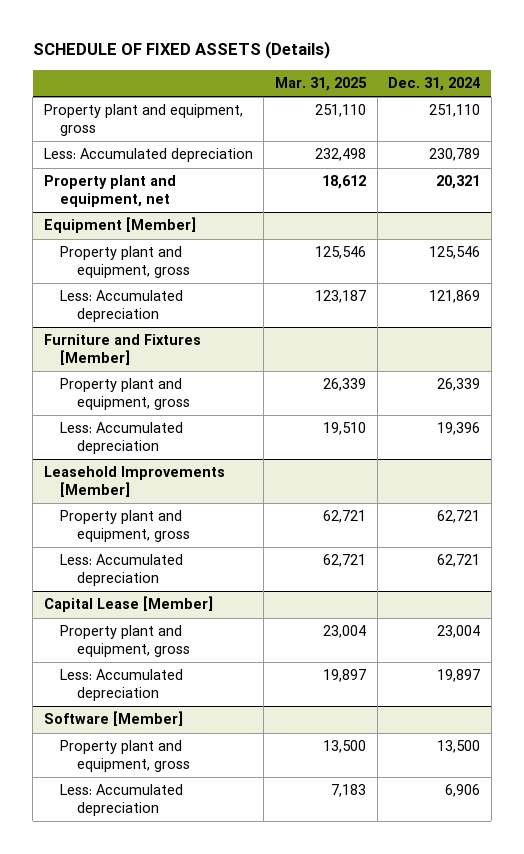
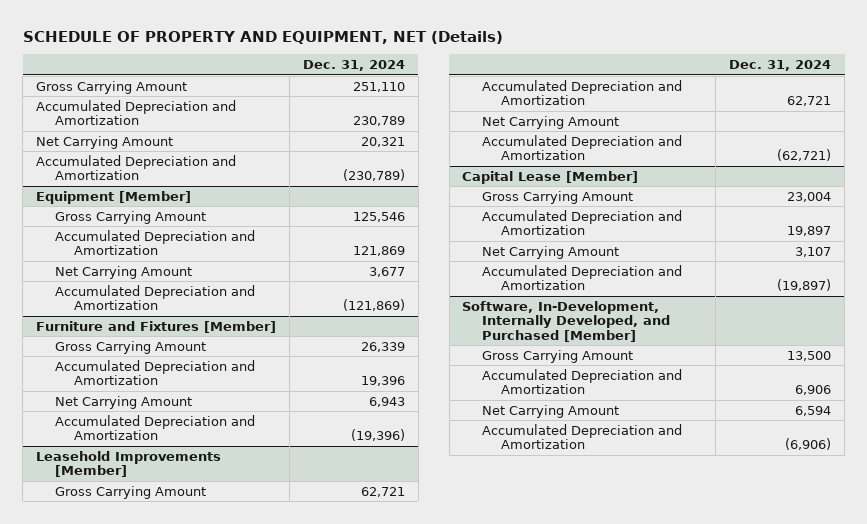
- SCHEDULE OF FIXED ASSETS (Details)
+ SCHEDULE OF PROPERTY AND EQUIPMENT, NET (Details)
- | Mar. 31, 2025 | Dec. 31, 2024
+ | Dec. 31, 2024
- Property plant and equipment, gross | 251,110 | 251,110
- Less: Accumulated depreciation | 232,498 | 230,789
- Property plant and equipment, net | 18,612 | 20,321
+ Gross Carrying Amount | 251,110
+ Accumulated Depreciation and Amortization | 230,789
+ Net Carrying Amount | 20,321
+ Accumulated Depreciation and Amortization | (230,789)
@ Equipment [Member]
- Property plant and equipment, gross | 125,546 | 125,546
- Less: Accumulated depreciation | 123,187 | 121,869
+ Gross Carrying Amount | 125,546
+ Accumulated Depreciation and Amortization | 121,869
+ Net Carrying Amount | 3,677
+ Accumulated Depreciation and Amortization | (121,869)
@ Furniture and Fixtures [Member]
- Property plant and equipment, gross | 26,339 | 26,339
- Less: Accumulated depreciation | 19,510 | 19,396
+ Gross Carrying Amount | 26,339
+ Accumulated Depreciation and Amortization | 19,396
+ Net Carrying Amount | 6,943
+ Accumulated Depreciation and Amortization | (19,396)
@ Leasehold Improvements [Member]
- Property plant and equipment, gross | 62,721 | 62,721
- Less: Accumulated depreciation | 62,721 | 62,721
+ Gross Carrying Amount | 62,721
+ Accumulated Depreciation and Amortization | 62,721
+ Net Carrying Amount
+ Accumulated Depreciation and Amortization | (62,721)
@ Capital Lease [Member]
- Property plant and equipment, gross | 23,004 | 23,004
- Less: Accumulated depreciation | 19,897 | 19,897
- Software [Member]
- Property plant and equipment, gross | 13,500 | 13,500
- Less: Accumulated depreciation | 7,183 | 6,906
@ Capital Lease [Member]
+ Gross Carrying Amount | 23,004
+ Accumulated Depreciation and Amortization | 19,897
+ Net Carrying Amount | 3,107
+ Accumulated Depreciation and Amortization | (19,897)
+ Software, In-Development, Internally Developed, and Purchased [Member]
+ Gross Carrying Amount | 13,500
+ Accumulated Depreciation and Amortization | 6,906
+ Net Carrying Amount | 6,594
+ Accumulated Depreciation and Amortization | (6,906)

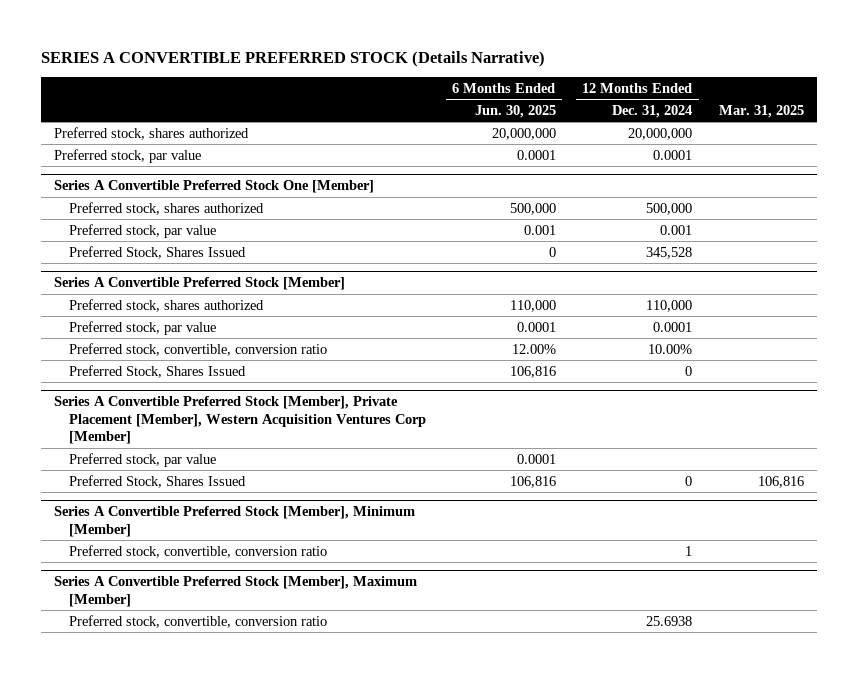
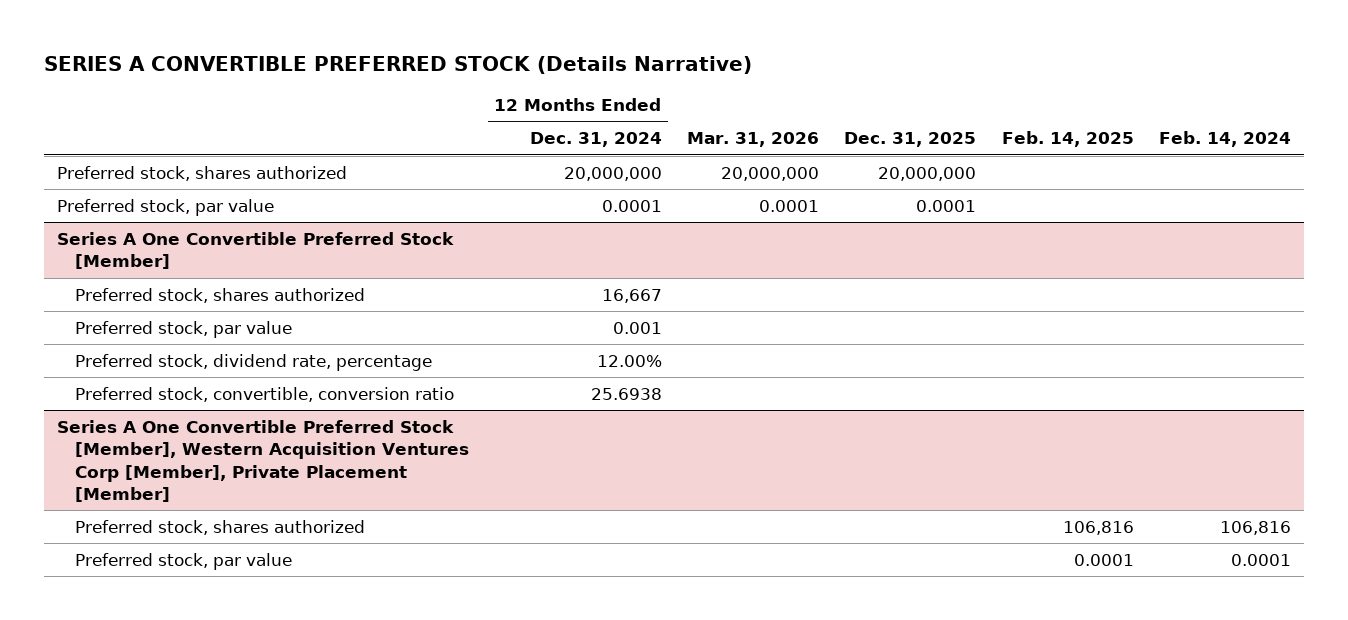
- | 6 Months Ended Jun. 30, 2025 | 12 Months Ended Dec. 31, 2024 | Mar. 31, 2025
+ | 12 Months Ended Dec. 31, 2024 | Mar. 31, 2026 | Dec. 31, 2025 | Feb. 14, 2025 | Feb. 14, 2024
- Series A Convertible Preferred Stock One [Member]
- Preferred stock, shares authorized | 500,000 | 500,000 |
+ Series A One Convertible Preferred Stock [Member]
+ Preferred stock, shares authorized | 16,667 | | | |
- Preferred Stock, Shares Issued | 0 | 345,528 |
- Series A Convertible Preferred Stock [Member]
- Preferred stock, shares authorized | 110,000 | 110,000 |
- Preferred stock, par value | 0.0001 | 0.0001 |
- Preferred stock, convertible, conversion ratio | 12.00% | 10.00% |
- Preferred Stock, Shares Issued | 106,816 | 0 |
- Series A Convertible Preferred Stock [Member], Private Placement [Member], Western Acquisition Ventures Corp [Member]
- Preferred stock, par value | 0.0001 | |
- Preferred Stock, Shares Issued | 106,816 | 0 | 106,816
- Series A Convertible Preferred Stock [Member], Minimum [Member]
- Preferred stock, convertible, conversion ratio | | 1 |
- Series A Convertible Preferred Stock [Member], Maximum [Member]
+ Preferred stock, dividend rate, percentage | 12.00% | | | |
+ Series A One Convertible Preferred Stock [Member], Western Acquisition Ventures Corp [Member], Private Placement [Member]
+ Preferred stock, shares authorized | | | | 106,816 | 106,816
+ Preferred stock, par value | | | | 0.0001 | 0.0001

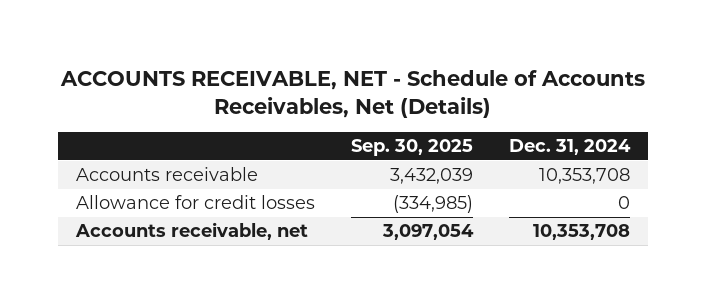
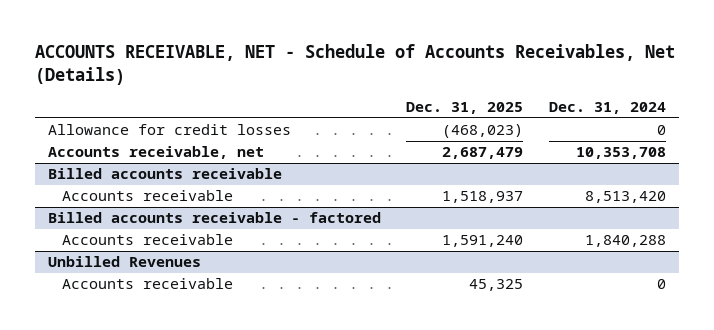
- | Sep. 30, 2025 | Dec. 31, 2024
+ | Dec. 31, 2025 | Dec. 31, 2024
- Accounts receivable | 3,432,039 | 10,353,708
+ Billed accounts receivable
+ Accounts receivable | 1,518,937 | 8,513,420
+ Billed accounts receivable - factored
+ Accounts receivable | 1,591,240 | 1,840,288
+ Unbilled Revenues
+ Accounts receivable | 45,325 | 0

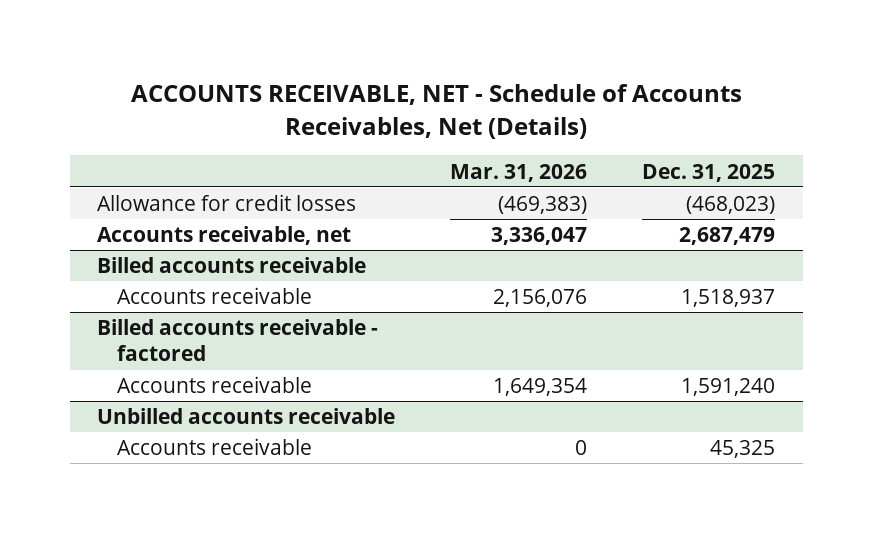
- | Dec. 31, 2025 | Dec. 31, 2024
+ | Mar. 31, 2026 | Dec. 31, 2025
- Unbilled Revenues
+ Unbilled accounts receivable

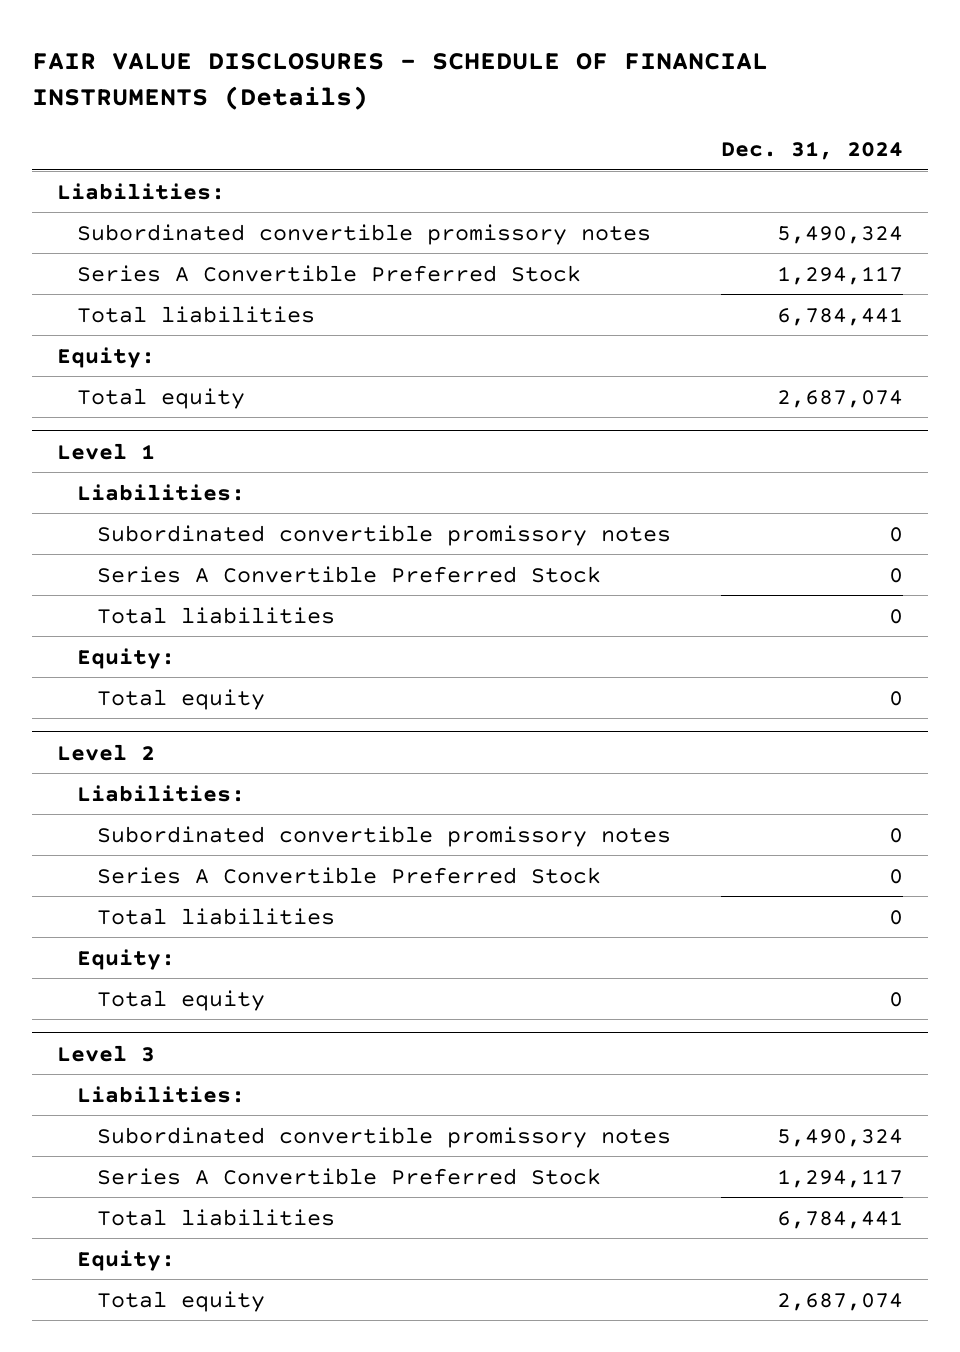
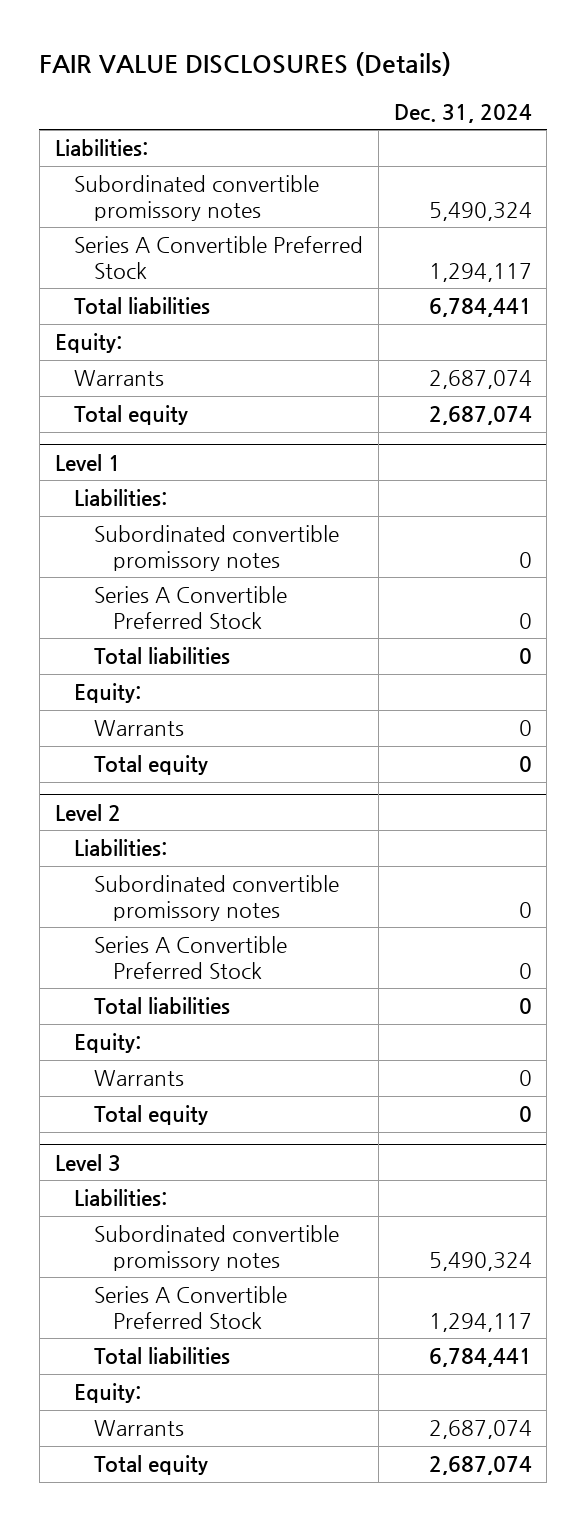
- FAIR VALUE DISCLOSURES - SCHEDULE OF FINANCIAL INSTRUMENTS (Details)
+ FAIR VALUE DISCLOSURES (Details)
+ Warrants | 2,687,074
@ Level 1
+ Warrants | 0
@ Level 2
+ Warrants | 0
@ Level 3
+ Warrants | 2,687,074

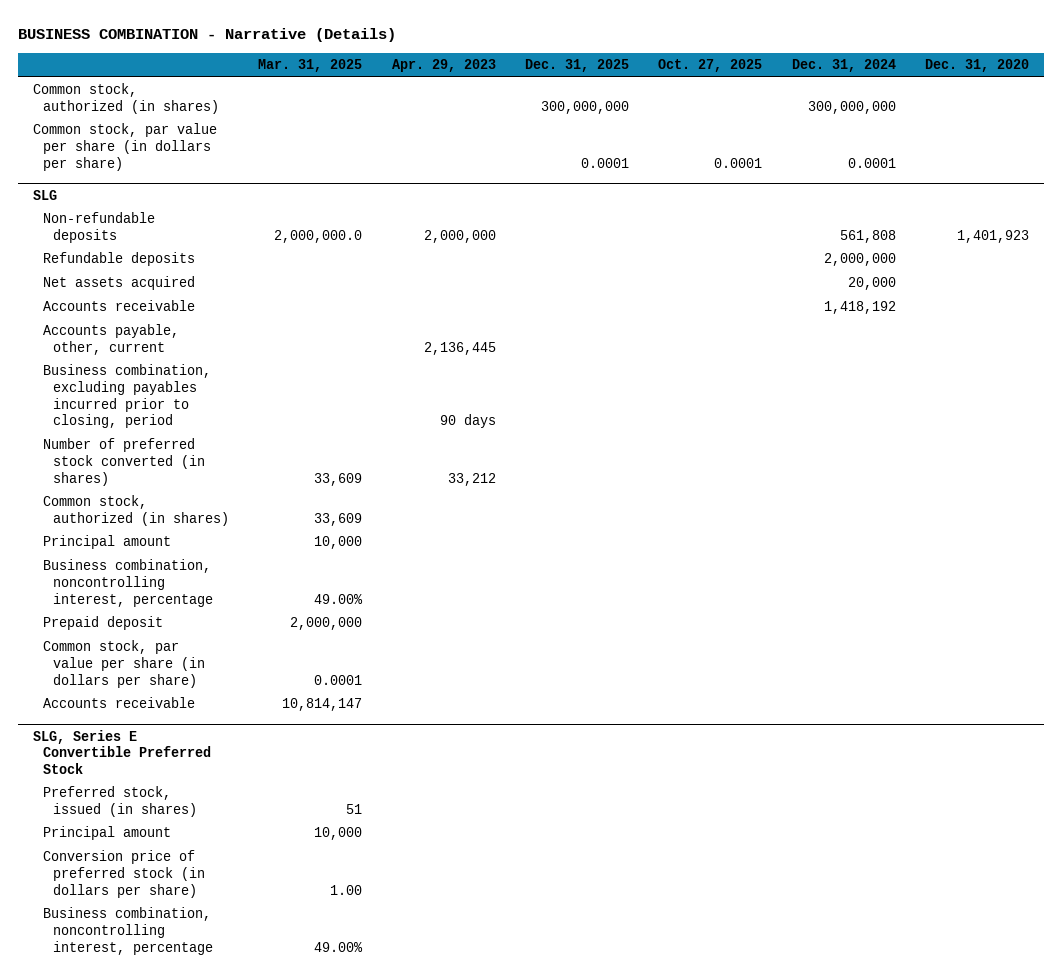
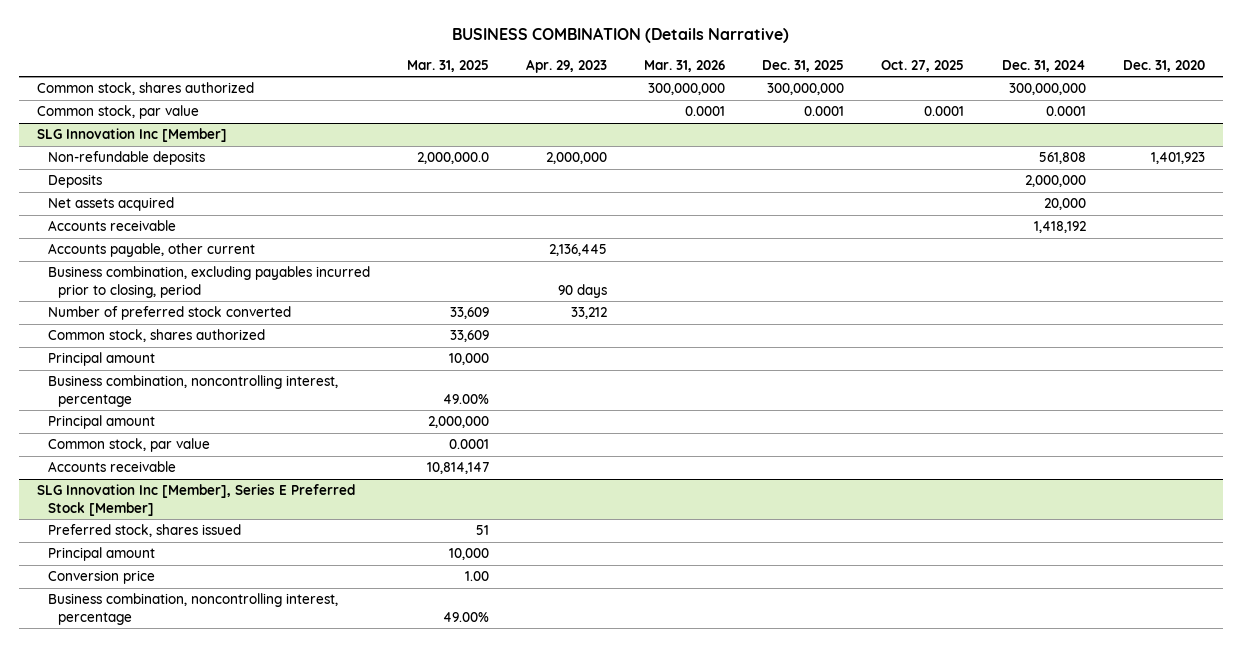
- BUSINESS COMBINATION - Narrative (Details)
+ BUSINESS COMBINATION (Details Narrative)
- | Mar. 31, 2025 | Apr. 29, 2023 | Dec. 31, 2025 | Oct. 27, 2025 | Dec. 31, 2024 | Dec. 31, 2020
+ | Mar. 31, 2025 | Apr. 29, 2023 | Mar. 31, 2026 | Dec. 31, 2025 | Oct. 27, 2025 | Dec. 31, 2024 | Dec. 31, 2020
- Common stock, authorized (in shares) | | | 300,000,000 | | 300,000,000 |
- Common stock, par value per share (in dollars per share) | | | 0.0001 | 0.0001 | 0.0001 |
- SLG
+ Common stock, shares authorized | | | 300,000,000 | 300,000,000 | | 300,000,000 |
+ Common stock, par value | | | 0.0001 | 0.0001 | 0.0001 | 0.0001 |
+ SLG Innovation Inc [Member]
- Refundable deposits | | | | | 2,000,000 |
+ Deposits | | | | | | 2,000,000 |
- Accounts payable, other, current | | 2,136,445 | | | |
+ Accounts payable, other current | | 2,136,445 | | | | |
- Number of preferred stock converted (in shares) | 33,609 | 33,212 | | | |
- Common stock, authorized (in shares) | 33,609 | | | | |
+ Number of preferred stock converted | 33,609 | 33,212 | | | | |
+ Common stock, shares authorized | 33,609 | | | | | |
- Prepaid deposit | 2,000,000 | | | | |
- Common stock, par value per share (in dollars per share) | 0.0001 | | | | |
+ Principal amount | 2,000,000 | | | | | |
+ Common stock, par value | 0.0001 | | | | | |
- SLG, Series E Convertible Preferred Stock
- Preferred stock, issued (in shares) | 51 | | | | |
+ SLG Innovation Inc [Member], Series E Preferred Stock [Member]
+ Preferred stock, shares issued | 51 | | | | | |
- Conversion price of preferred stock (in dollars per share) | 1.00 | | | | |
+ Conversion price | 1.00 | | | | | |

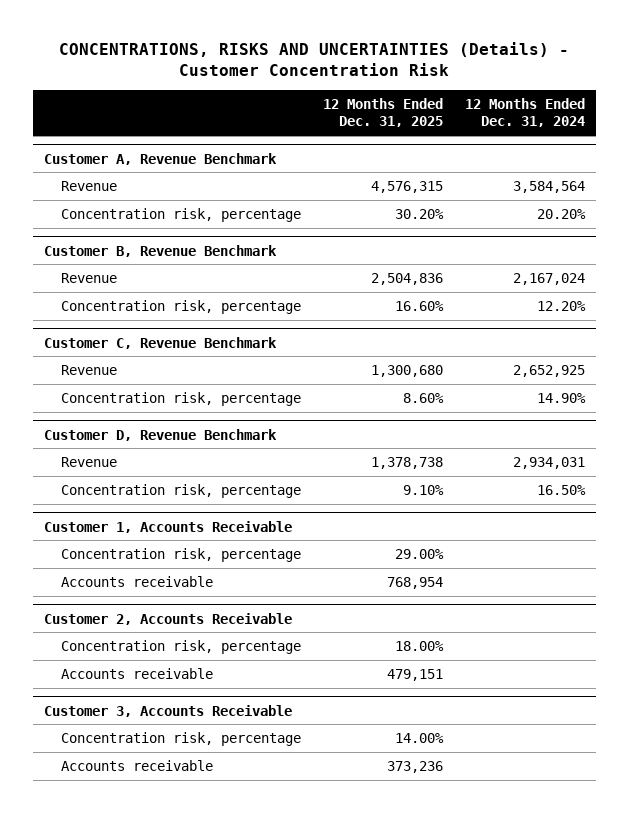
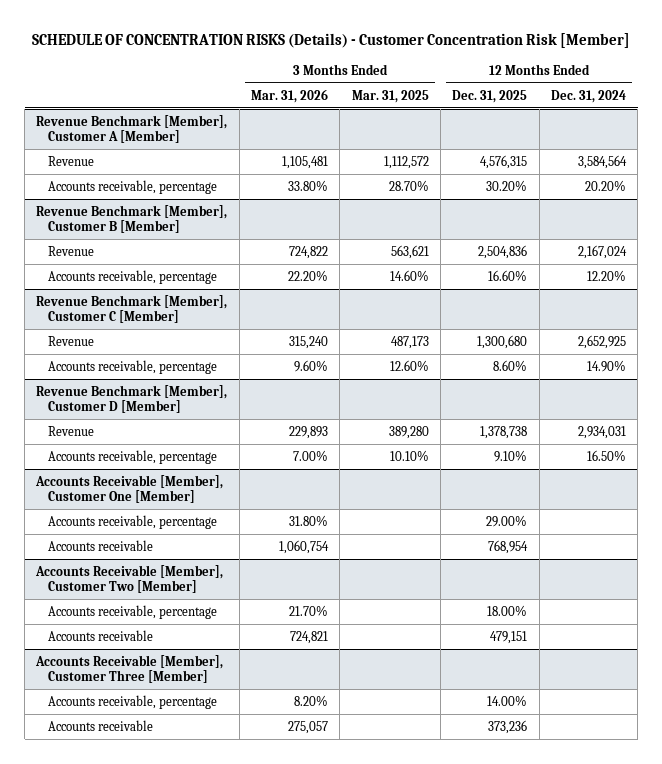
- CONCENTRATIONS, RISKS AND UNCERTAINTIES (Details) - Customer Concentration Risk
+ SCHEDULE OF CONCENTRATION RISKS (Details) - Customer Concentration Risk [Member]
- | 12 Months Ended Dec. 31, 2025 | 12 Months Ended Dec. 31, 2024
+ | 3 Months Ended Mar. 31, 2026 | 3 Months Ended Mar. 31, 2025 | 12 Months Ended Dec. 31, 2025 | 12 Months Ended Dec. 31, 2024
- Customer A, Revenue Benchmark
+ Revenue Benchmark [Member], Customer A [Member]
- Concentration risk, percentage | 30.20% | 20.20%
- Customer B, Revenue Benchmark
+ Accounts receivable, percentage | 33.80% | 28.70% | 30.20% | 20.20%
+ Revenue Benchmark [Member], Customer B [Member]
- Concentration risk, percentage | 16.60% | 12.20%
- Customer C, Revenue Benchmark
+ Accounts receivable, percentage | 22.20% | 14.60% | 16.60% | 12.20%
+ Revenue Benchmark [Member], Customer C [Member]
- Concentration risk, percentage | 8.60% | 14.90%
- Customer D, Revenue Benchmark
+ Accounts receivable, percentage | 9.60% | 12.60% | 8.60% | 14.90%
+ Revenue Benchmark [Member], Customer D [Member]
- Concentration risk, percentage | 9.10% | 16.50%
- Customer 1, Accounts Receivable
- Concentration risk, percentage | 29.00% |
+ Accounts receivable, percentage | 7.00% | 10.10% | 9.10% | 16.50%
+ Accounts Receivable [Member], Customer One [Member]
+ Accounts receivable, percentage | 31.80% | | 29.00% |
- Customer 2, Accounts Receivable
- Concentration risk, percentage | 18.00% |
+ Accounts Receivable [Member], Customer Two [Member]
+ Accounts receivable, percentage | 21.70% | | 18.00% |
- Customer 3, Accounts Receivable
- Concentration risk, percentage | 14.00% |
+ Accounts Receivable [Member], Customer Three [Member]
+ Accounts receivable, percentage | 8.20% | | 14.00% |

